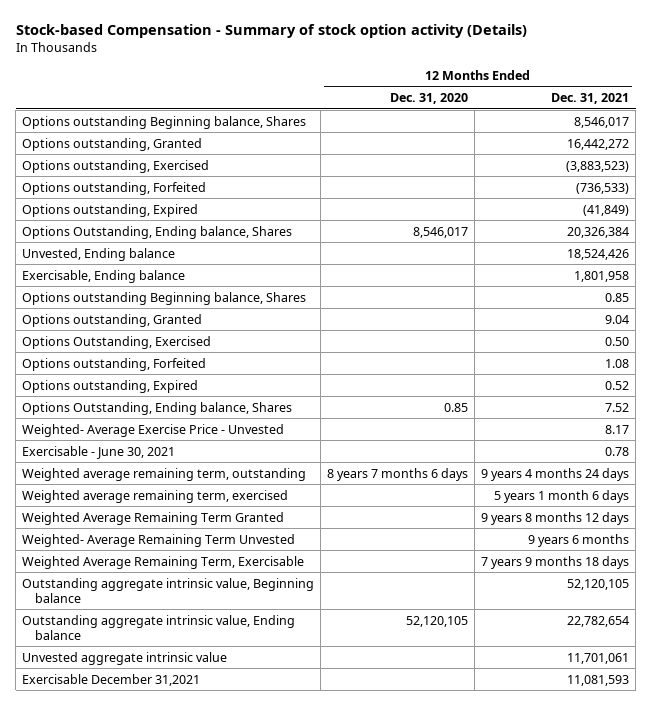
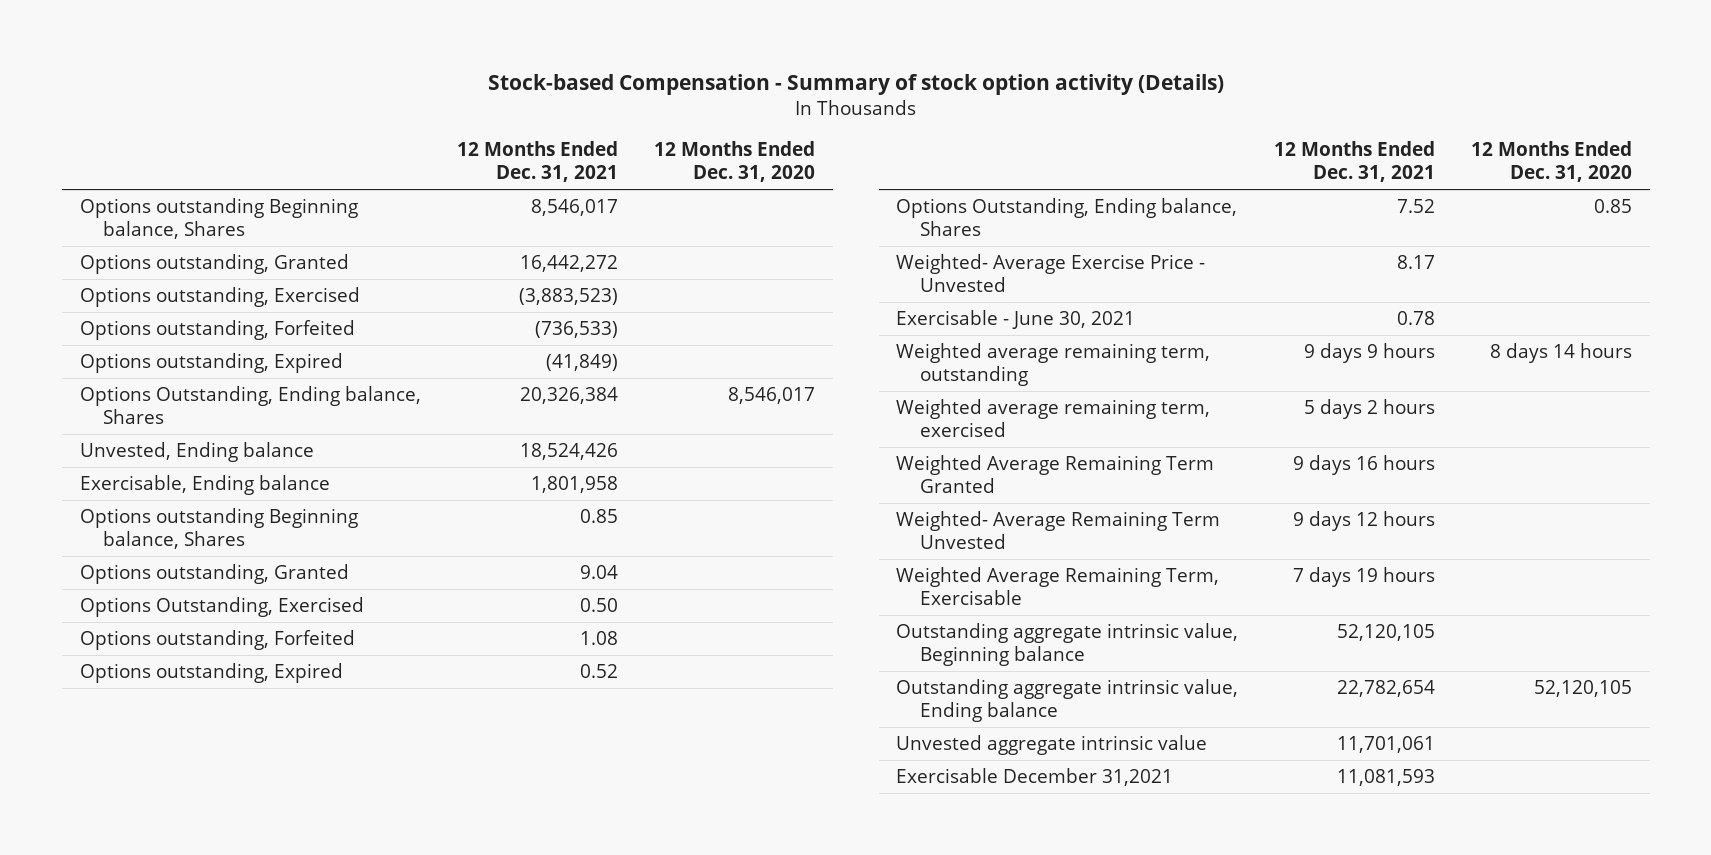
- | 12 Months Ended Dec. 31, 2020 | 12 Months Ended Dec. 31, 2021
+ | 12 Months Ended Dec. 31, 2021 | 12 Months Ended Dec. 31, 2020
- Weighted average remaining term, outstanding | 8 years 7 months 6 days | 9 years 4 months 24 days
- Weighted average remaining term, exercised | | 5 years 1 month 6 days
- Weighted Average Remaining Term Granted | | 9 years 8 months 12 days
- Weighted- Average Remaining Term Unvested | | 9 years 6 months
- Weighted Average Remaining Term, Exercisable | | 7 years 9 months 18 days
+ Weighted average remaining term, outstanding | 9 days 9 hours | 8 days 14 hours
+ Weighted average remaining term, exercised | 5 days 2 hours |
+ Weighted Average Remaining Term Granted | 9 days 16 hours |
+ Weighted- Average Remaining Term Unvested | 9 days 12 hours |
+ Weighted Average Remaining Term, Exercisable | 7 days 19 hours |

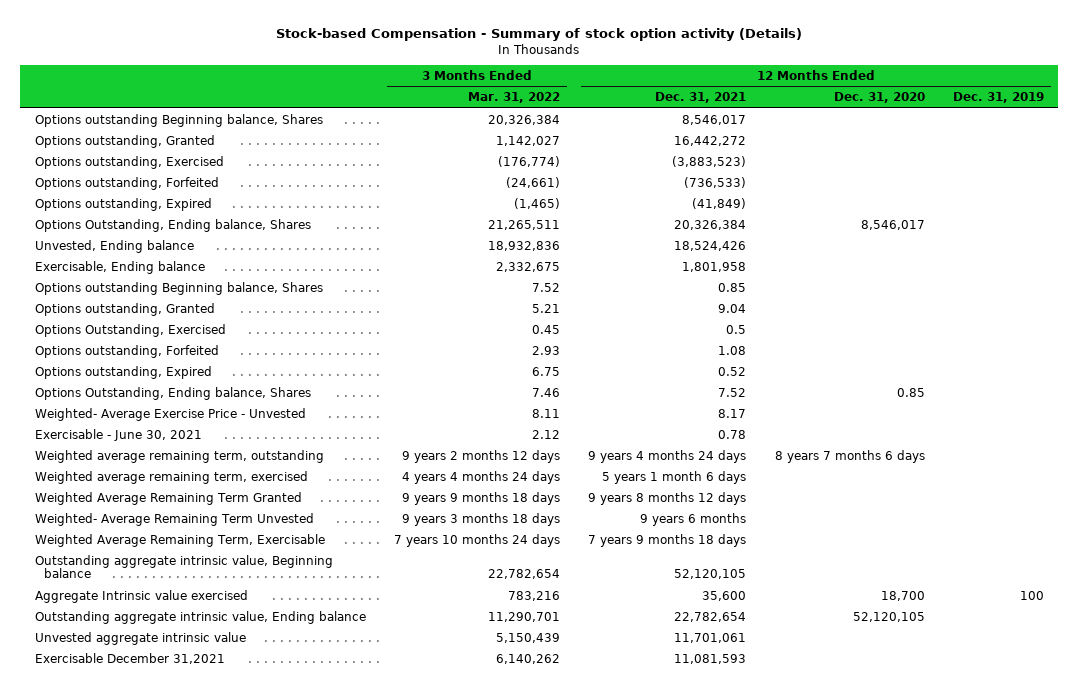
- | 12 Months Ended Dec. 31, 2021 | 12 Months Ended Dec. 31, 2020
+ | 3 Months Ended Mar. 31, 2022 | 12 Months Ended Dec. 31, 2021 | 12 Months Ended Dec. 31, 2020 | 12 Months Ended Dec. 31, 2019
- Options Outstanding, Exercised | 0.50 |
+ Options Outstanding, Exercised | 0.45 | 0.5 | |
- Weighted average remaining term, outstanding | 9 days 9 hours | 8 days 14 hours
- Weighted average remaining term, exercised | 5 days 2 hours |
- Weighted Average Remaining Term Granted | 9 days 16 hours |
- Weighted- Average Remaining Term Unvested | 9 days 12 hours |
- Weighted Average Remaining Term, Exercisable | 7 days 19 hours |
+ Weighted average remaining term, outstanding | 9 years 2 months 12 days | 9 years 4 months 24 days | 8 years 7 months 6 days |
+ Weighted average remaining term, exercised | 4 years 4 months 24 days | 5 years 1 month 6 days | |
+ Weighted Average Remaining Term Granted | 9 years 9 months 18 days | 9 years 8 months 12 days | |
+ Weighted- Average Remaining Term Unvested | 9 years 3 months 18 days | 9 years 6 months | |
+ Weighted Average Remaining Term, Exercisable | 7 years 10 months 24 days | 7 years 9 months 18 days | |
+ Aggregate Intrinsic value exercised | 783,216 | 35,600 | 18,700 | 100

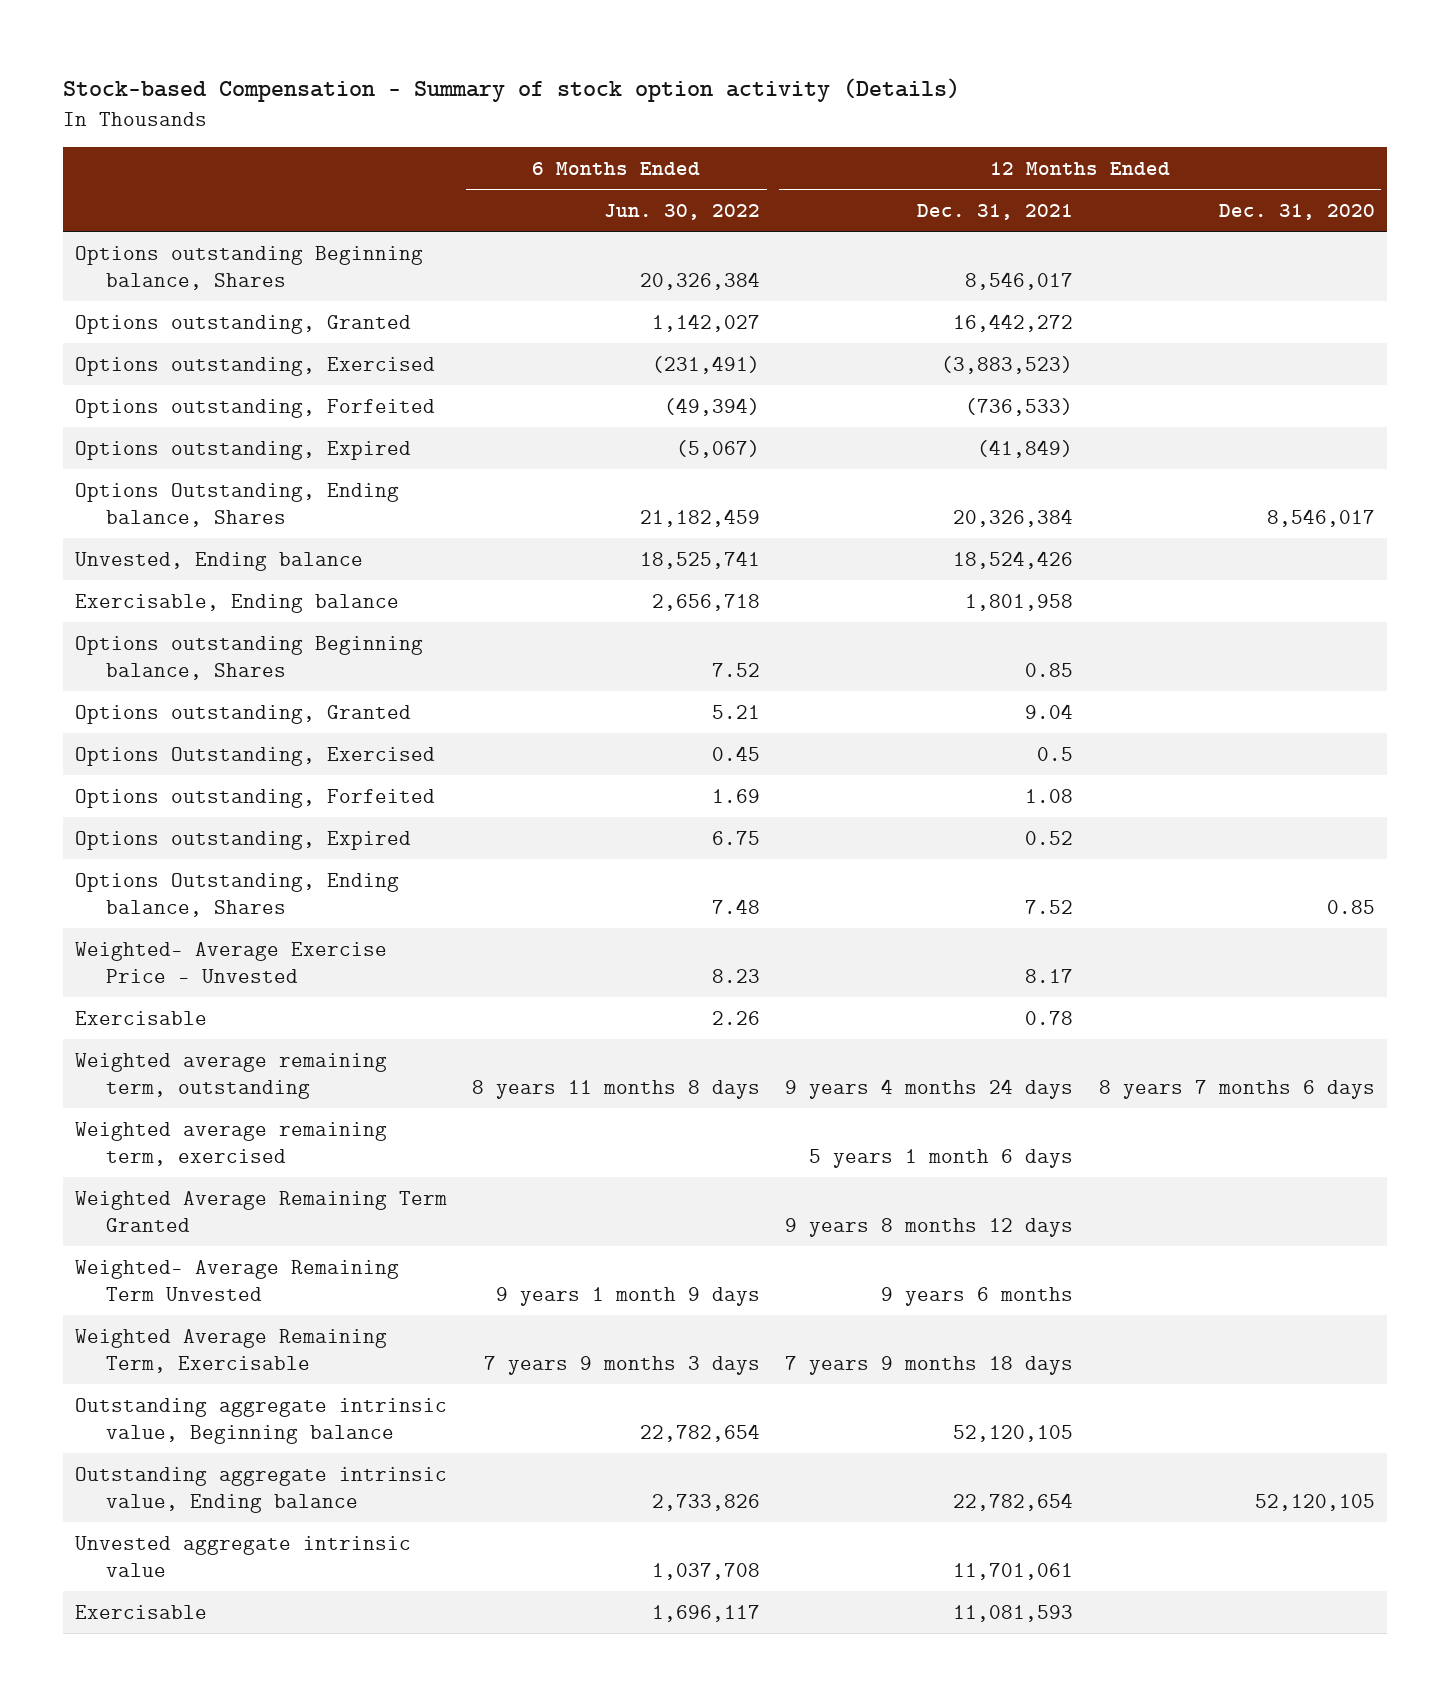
- | 3 Months Ended Mar. 31, 2022 | 12 Months Ended Dec. 31, 2021 | 12 Months Ended Dec. 31, 2020 | 12 Months Ended Dec. 31, 2019
+ | 6 Months Ended Jun. 30, 2022 | 12 Months Ended Dec. 31, 2021 | 12 Months Ended Dec. 31, 2020
- Exercisable - June 30, 2021 | 2.12 | 0.78 | |
+ Exercisable | 2.26 | 0.78 |
- Aggregate Intrinsic value exercised | 783,216 | 35,600 | 18,700 | 100
- Exercisable December 31,2021 | 6,140,262 | 11,081,593 | |
+ Exercisable | 1,696,117 | 11,081,593 |

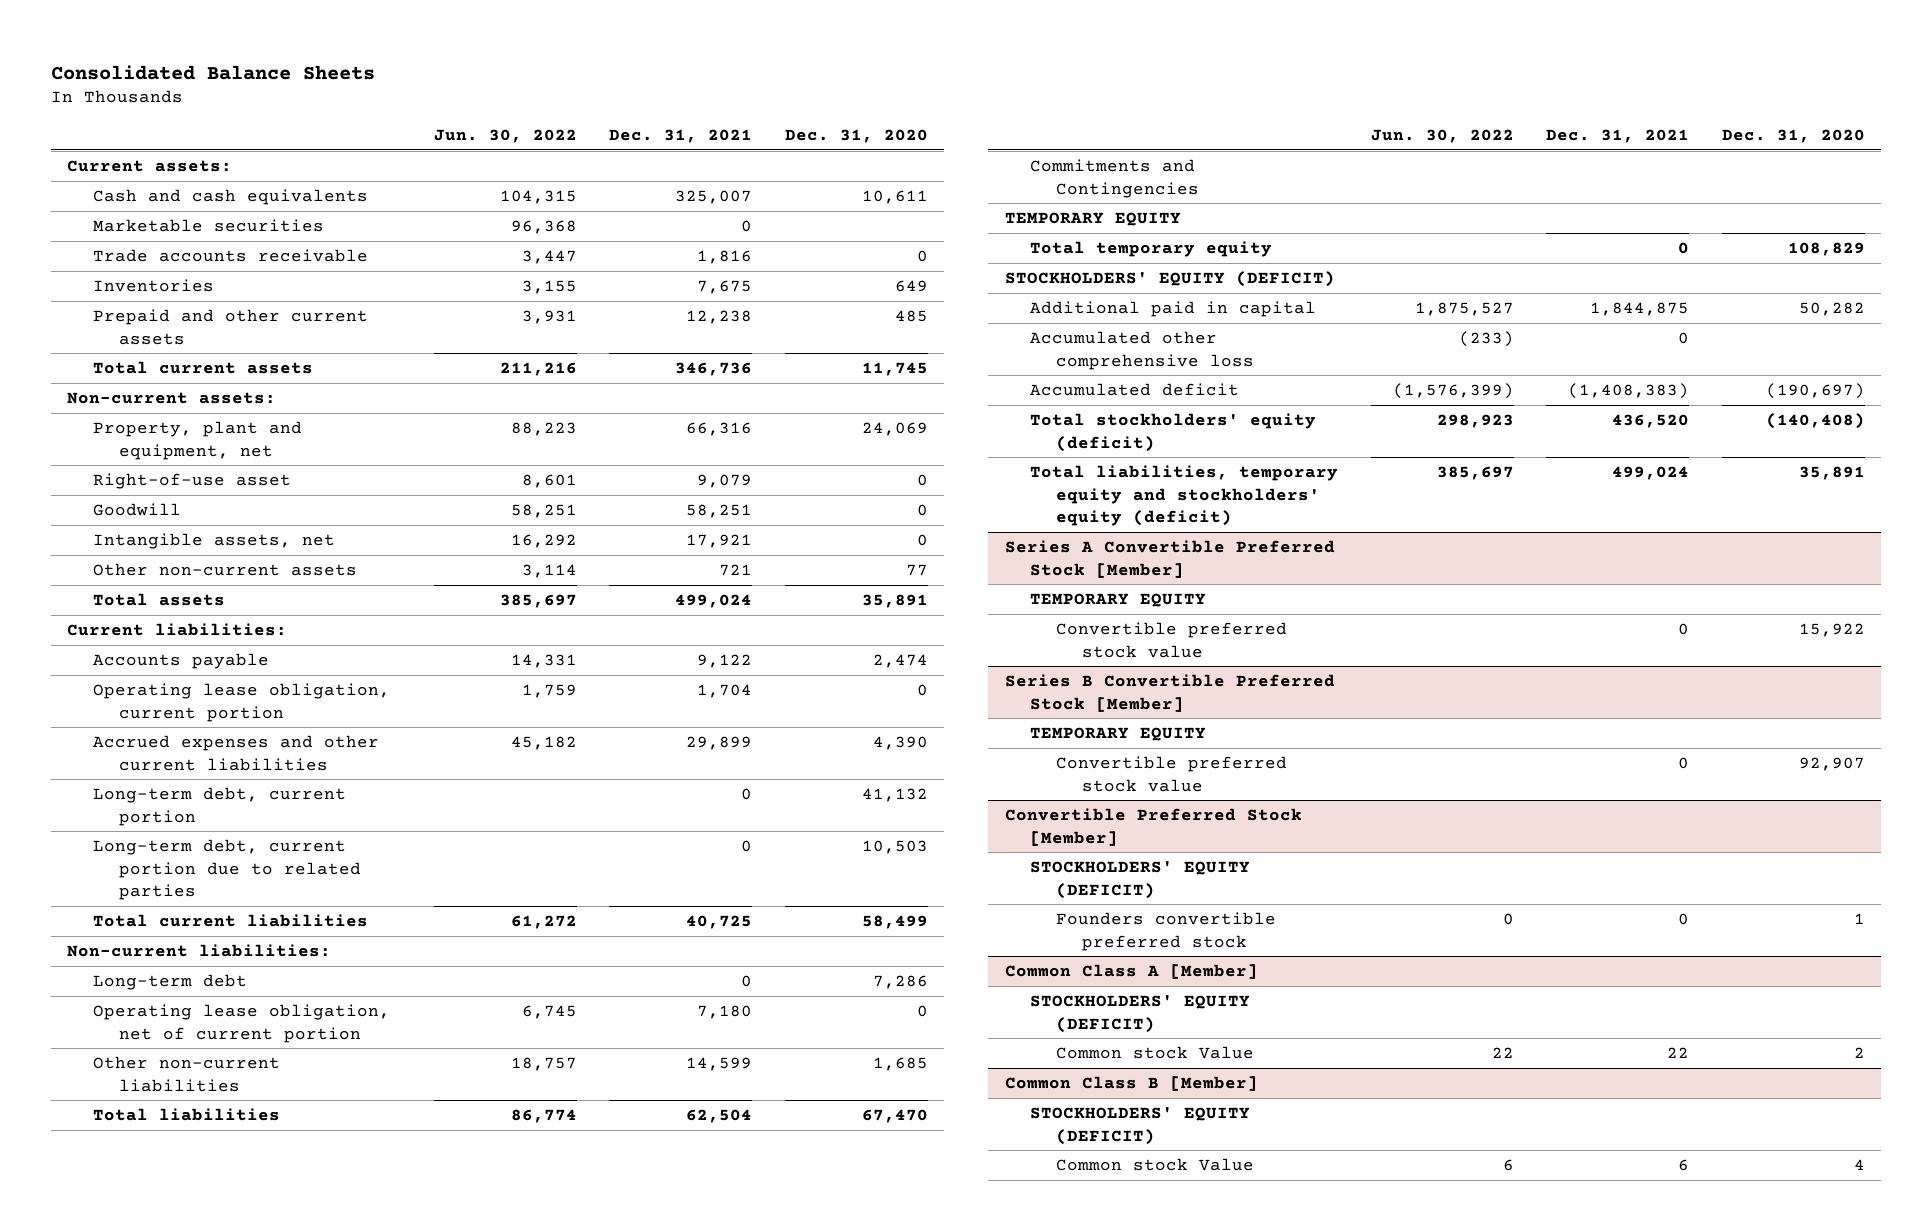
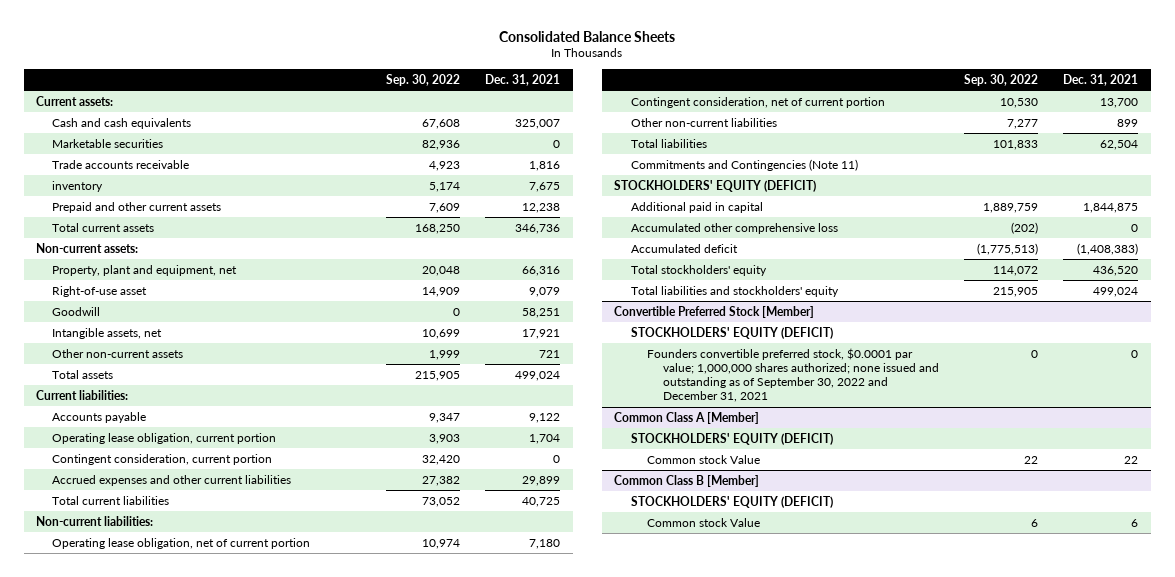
- | Jun. 30, 2022 | Dec. 31, 2021 | Dec. 31, 2020
+ | Sep. 30, 2022 | Dec. 31, 2021
- Inventories | 3,155 | 7,675 | 649
+ inventory | 5,174 | 7,675
+ Contingent consideration, current portion | 32,420 | 0
- Long-term debt, current portion | | 0 | 41,132
- Long-term debt, current portion due to related parties | | 0 | 10,503
- Long-term debt | | 0 | 7,286
- Other non-current liabilities | 18,757 | 14,599 | 1,685
+ Contingent consideration, net of current portion | 10,530 | 13,700
+ Other non-current liabilities | 7,277 | 899
- Commitments and Contingencies
- TEMPORARY EQUITY
- Total temporary equity | | 0 | 108,829
+ Commitments and Contingencies (Note 11)
- Total stockholders' equity (deficit) | 298,923 | 436,520 | (140,408)
- Total liabilities, temporary equity and stockholders' equity (deficit) | 385,697 | 499,024 | 35,891
- Series A Convertible Preferred Stock [Member]
- TEMPORARY EQUITY
- Convertible preferred stock value | | 0 | 15,922
- Series B Convertible Preferred Stock [Member]
- TEMPORARY EQUITY
- Convertible preferred stock value | | 0 | 92,907
+ Total stockholders' equity | 114,072 | 436,520
+ Total liabilities and stockholders' equity | 215,905 | 499,024
@ Convertible Preferred Stock [Member]
- Founders convertible preferred stock | 0 | 0 | 1
+ Founders convertible preferred stock, $0.0001 par value; 1,000,000 shares authorized; none issued and outstanding as of September 30, 2022 and December 31, 2021 | 0 | 0

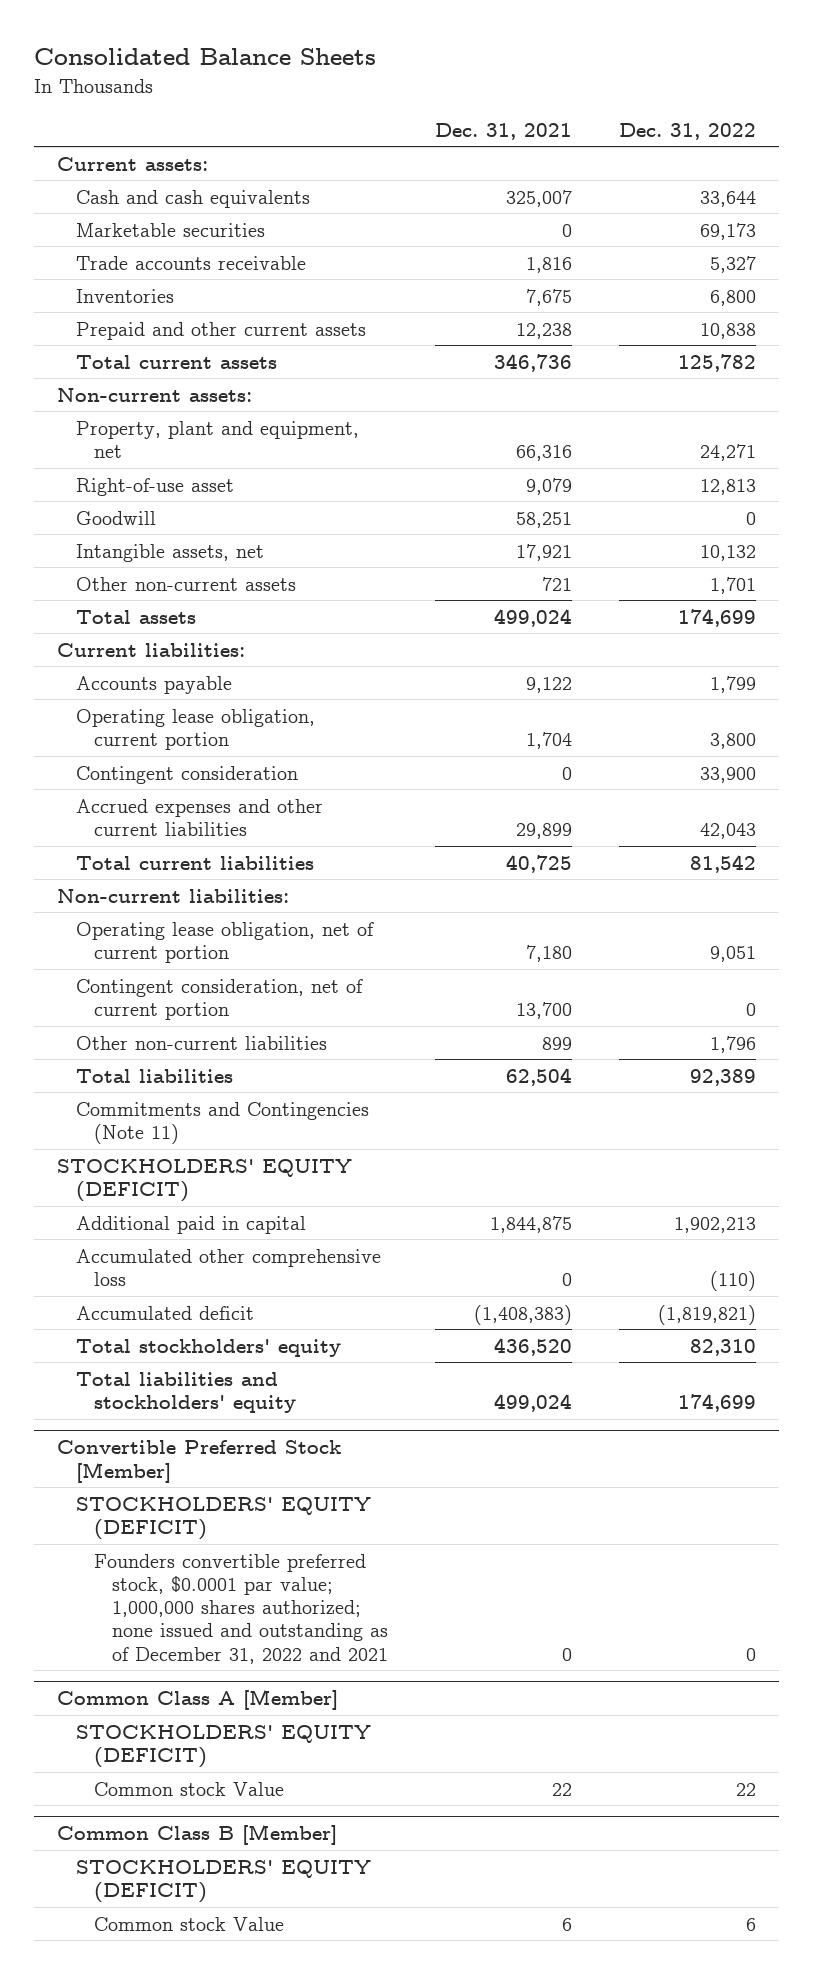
- | Sep. 30, 2022 | Dec. 31, 2021
+ | Dec. 31, 2021 | Dec. 31, 2022
- inventory | 5,174 | 7,675
+ Inventories | 7,675 | 6,800
- Contingent consideration, current portion | 32,420 | 0
+ Contingent consideration | 0 | 33,900
@ Convertible Preferred Stock [Member]
- Founders convertible preferred stock, $0.0001 par value; 1,000,000 shares authorized; none issued and outstanding as of September 30, 2022 and December 31, 2021 | 0 | 0
+ Founders convertible preferred stock, $0.0001 par value; 1,000,000 shares authorized; none issued and outstanding as of December 31, 2022 and 2021 | 0 | 0

